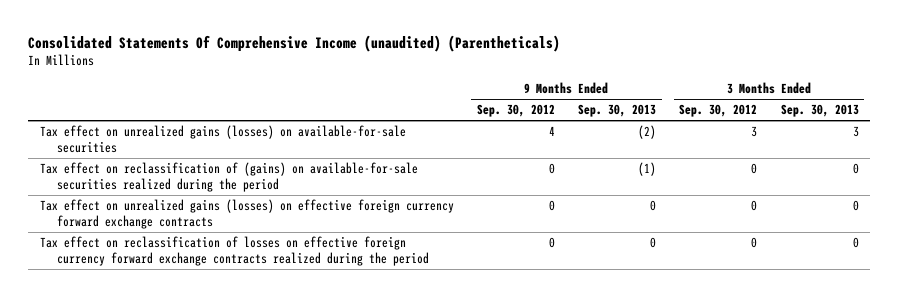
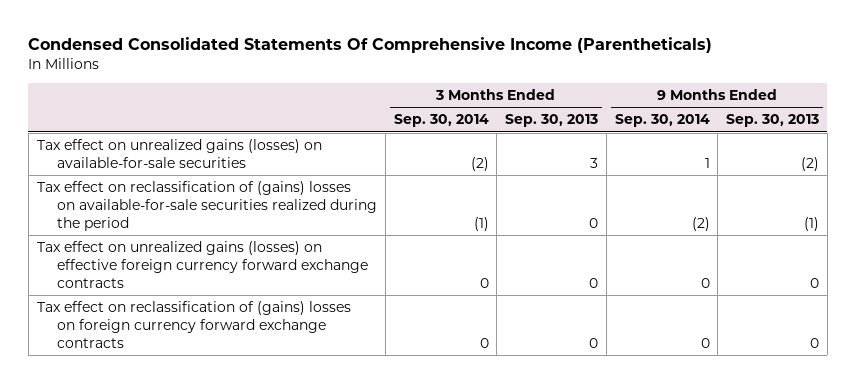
- Consolidated Statements Of Comprehensive Income (unaudited) (Parentheticals)
+ Condensed Consolidated Statements Of Comprehensive Income (Parentheticals)
- | 9 Months Ended Sep. 30, 2012 | 9 Months Ended Sep. 30, 2013 | 3 Months Ended Sep. 30, 2012 | 3 Months Ended Sep. 30, 2013
+ | 3 Months Ended Sep. 30, 2014 | 3 Months Ended Sep. 30, 2013 | 9 Months Ended Sep. 30, 2014 | 9 Months Ended Sep. 30, 2013
- Tax effect on reclassification of (gains) on available-for-sale securities realized during the period | 0 | (1) | 0 | 0
+ Tax effect on reclassification of (gains) losses on available-for-sale securities realized during the period | (1) | 0 | (2) | (1)
- Tax effect on reclassification of losses on effective foreign currency forward exchange contracts realized during the period | 0 | 0 | 0 | 0
+ Tax effect on reclassification of (gains) losses on foreign currency forward exchange contracts | 0 | 0 | 0 | 0

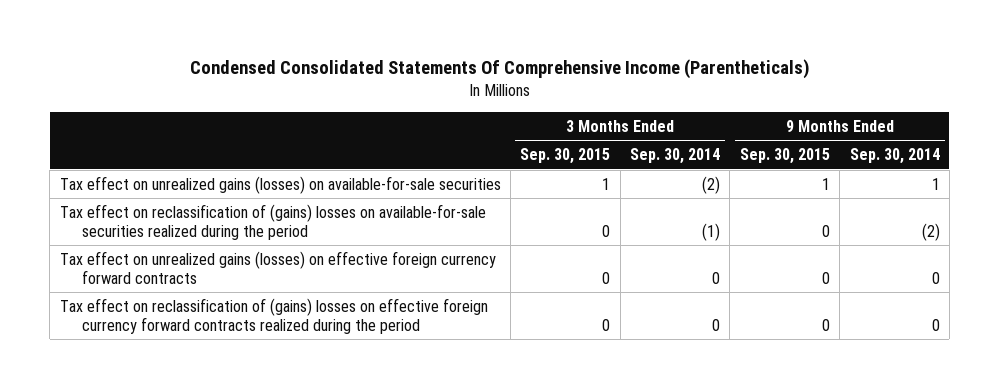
- | 3 Months Ended Sep. 30, 2014 | 3 Months Ended Sep. 30, 2013 | 9 Months Ended Sep. 30, 2014 | 9 Months Ended Sep. 30, 2013
+ | 3 Months Ended Sep. 30, 2015 | 3 Months Ended Sep. 30, 2014 | 9 Months Ended Sep. 30, 2015 | 9 Months Ended Sep. 30, 2014
- Tax effect on unrealized gains (losses) on effective foreign currency forward exchange contracts | 0 | 0 | 0 | 0
- Tax effect on reclassification of (gains) losses on foreign currency forward exchange contracts | 0 | 0 | 0 | 0
+ Tax effect on unrealized gains (losses) on effective foreign currency forward contracts | 0 | 0 | 0 | 0
+ Tax effect on reclassification of (gains) losses on effective foreign currency forward contracts realized during the period | 0 | 0 | 0 | 0

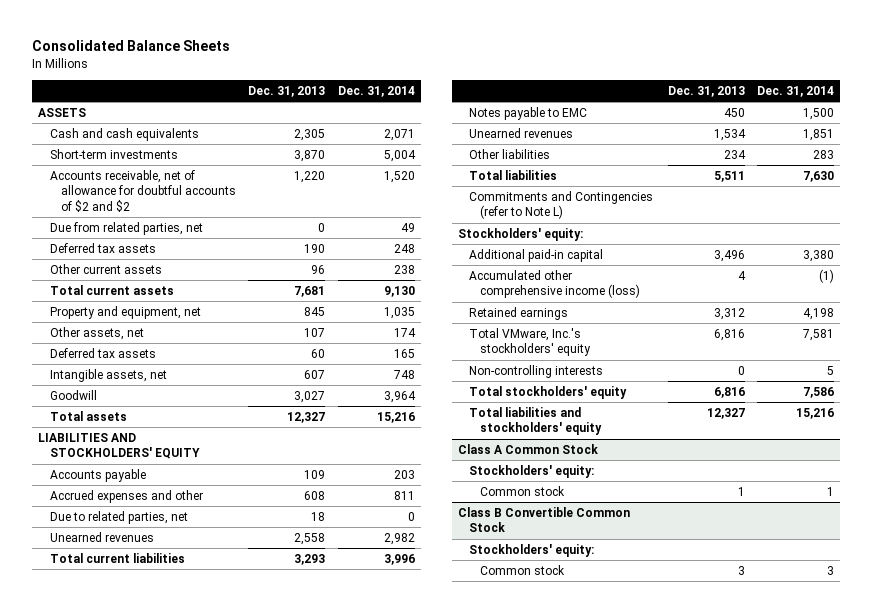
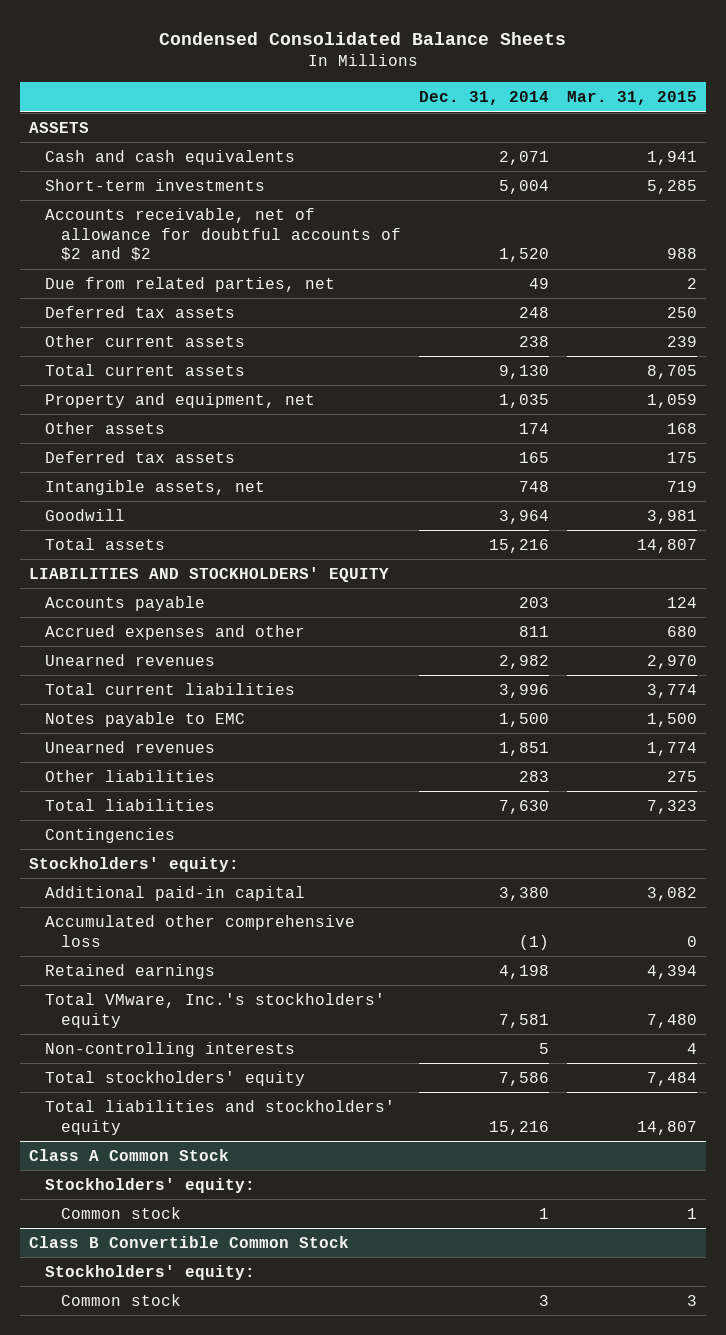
- Consolidated Balance Sheets
+ Condensed Consolidated Balance Sheets
- | Dec. 31, 2013 | Dec. 31, 2014
+ | Dec. 31, 2014 | Mar. 31, 2015
- Other assets, net | 107 | 174
+ Other assets | 174 | 168
- Due to related parties, net | 18 | 0
- Commitments and Contingencies (refer to Note L)
+ Contingencies
- Accumulated other comprehensive income (loss) | 4 | (1)
+ Accumulated other comprehensive loss | (1) | 0

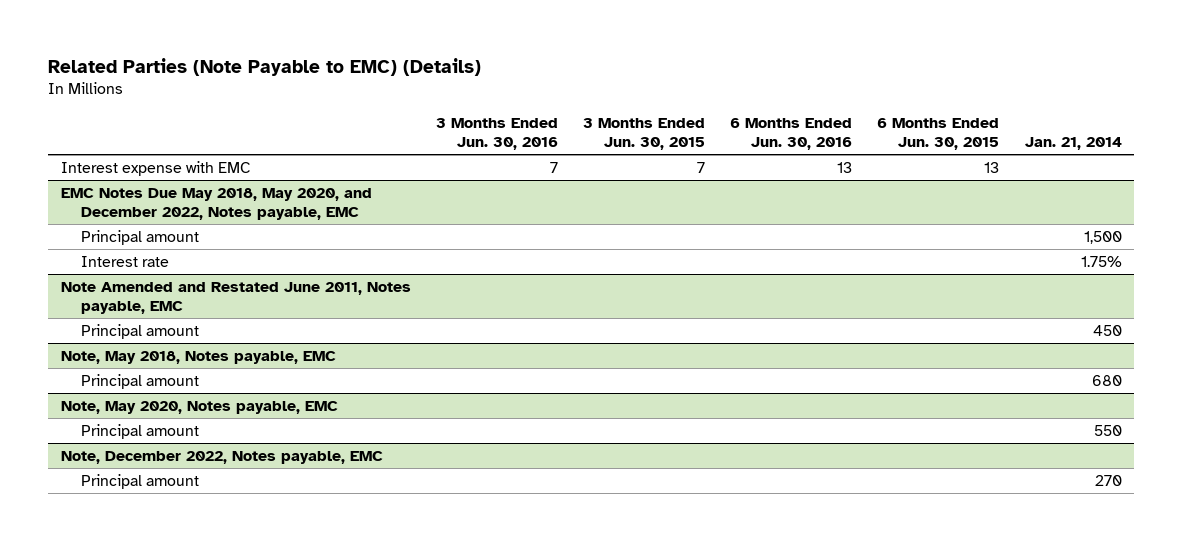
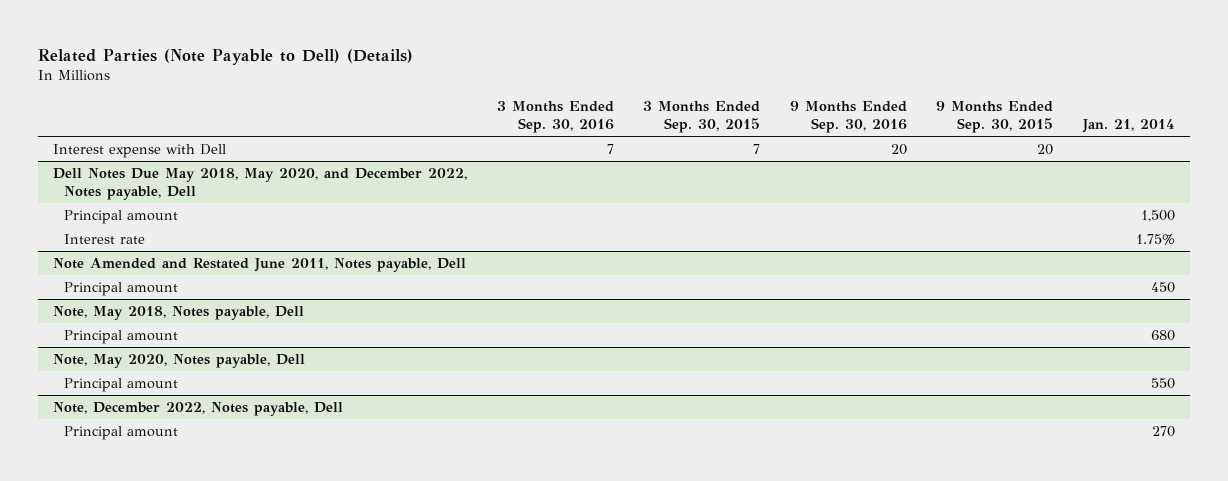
- Related Parties (Note Payable to EMC) (Details)
+ Related Parties (Note Payable to Dell) (Details)
- | 3 Months Ended Jun. 30, 2016 | 3 Months Ended Jun. 30, 2015 | 6 Months Ended Jun. 30, 2016 | 6 Months Ended Jun. 30, 2015 | Jan. 21, 2014
+ | 3 Months Ended Sep. 30, 2016 | 3 Months Ended Sep. 30, 2015 | 9 Months Ended Sep. 30, 2016 | 9 Months Ended Sep. 30, 2015 | Jan. 21, 2014
- Interest expense with EMC | 7 | 7 | 13 | 13 |
- EMC Notes Due May 2018, May 2020, and December 2022, Notes payable, EMC
+ Interest expense with Dell | 7 | 7 | 20 | 20 |
+ Dell Notes Due May 2018, May 2020, and December 2022, Notes payable, Dell
- Note Amended and Restated June 2011, Notes payable, EMC
+ Note Amended and Restated June 2011, Notes payable, Dell
- Note, May 2018, Notes payable, EMC
+ Note, May 2018, Notes payable, Dell
- Note, May 2020, Notes payable, EMC
+ Note, May 2020, Notes payable, Dell
- Note, December 2022, Notes payable, EMC
+ Note, December 2022, Notes payable, Dell

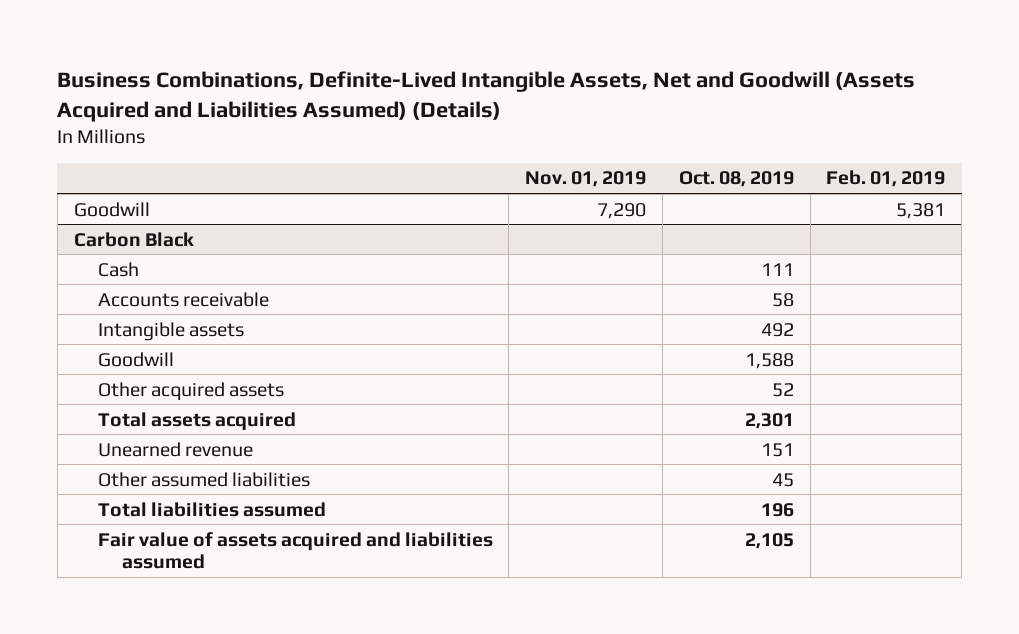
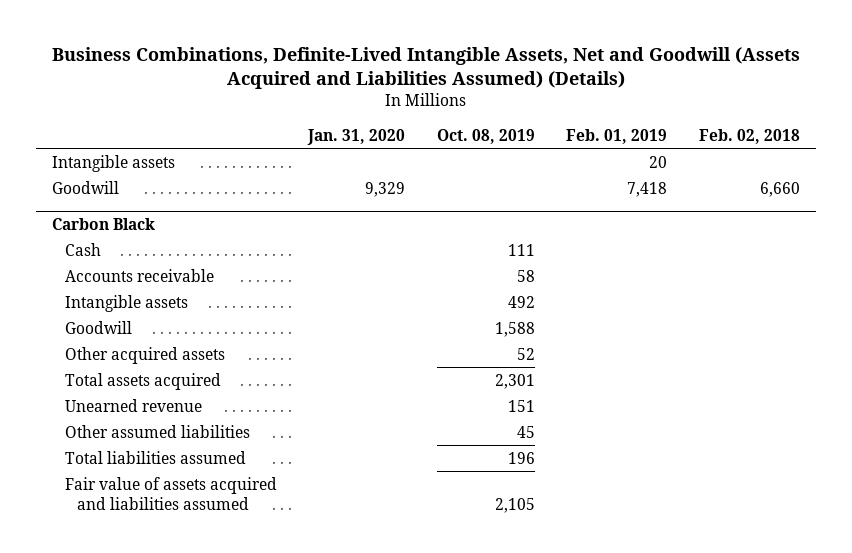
- | Nov. 01, 2019 | Oct. 08, 2019 | Feb. 01, 2019
+ | Jan. 31, 2020 | Oct. 08, 2019 | Feb. 01, 2019 | Feb. 02, 2018
- Goodwill | 7,290 | | 5,381
+ Intangible assets | | | 20 |
+ Goodwill | 9,329 | | 7,418 | 6,660

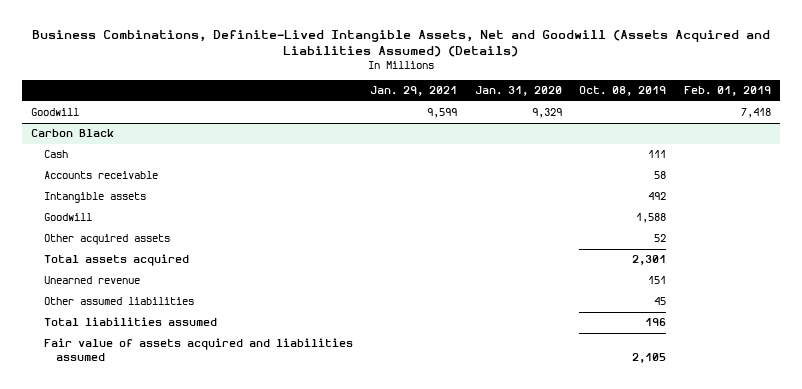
- | Jan. 31, 2020 | Oct. 08, 2019 | Feb. 01, 2019 | Feb. 02, 2018
+ | Jan. 29, 2021 | Jan. 31, 2020 | Oct. 08, 2019 | Feb. 01, 2019
- Intangible assets | | | 20 |

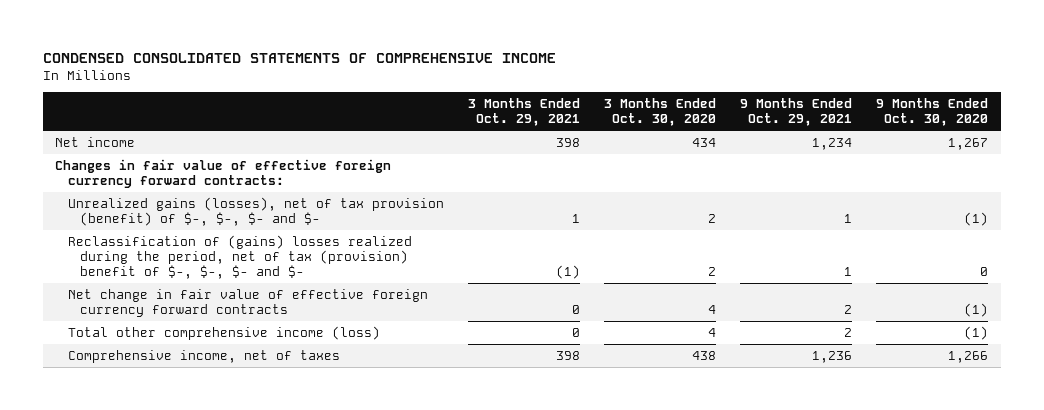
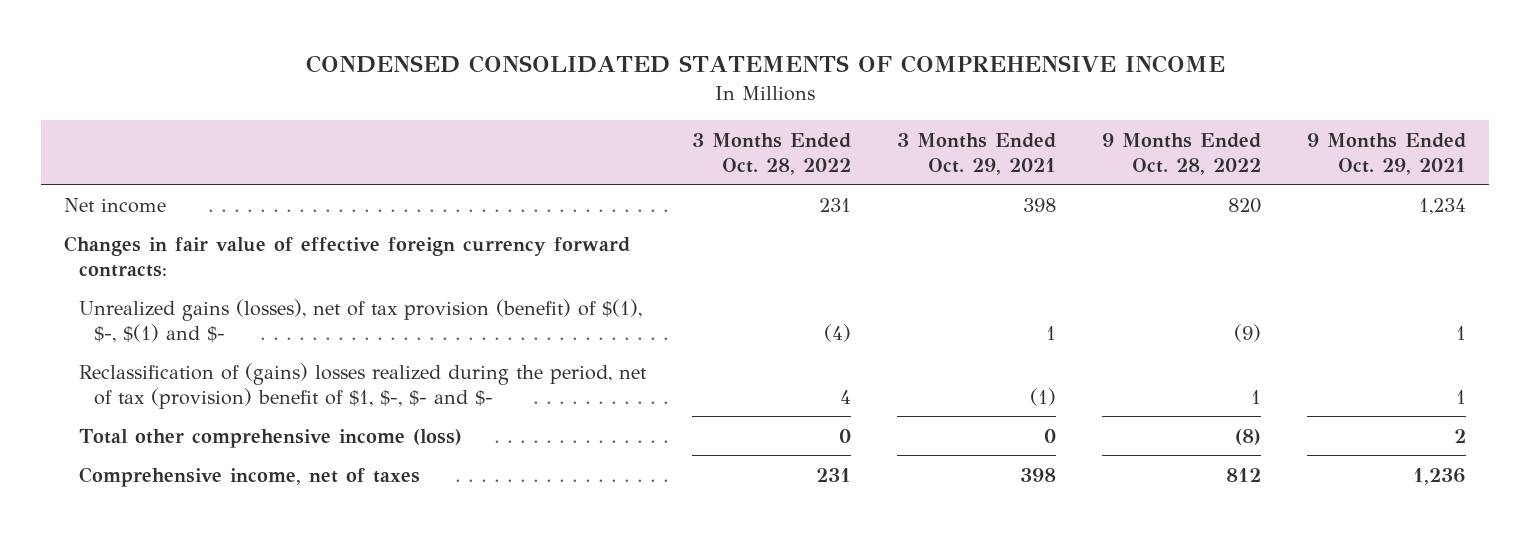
- | 3 Months Ended Oct. 29, 2021 | 3 Months Ended Oct. 30, 2020 | 9 Months Ended Oct. 29, 2021 | 9 Months Ended Oct. 30, 2020
+ | 3 Months Ended Oct. 28, 2022 | 3 Months Ended Oct. 29, 2021 | 9 Months Ended Oct. 28, 2022 | 9 Months Ended Oct. 29, 2021
- Unrealized gains (losses), net of tax provision (benefit) of $-, $-, $- and $- | 1 | 2 | 1 | (1)
- Reclassification of (gains) losses realized during the period, net of tax (provision) benefit of $-, $-, $- and $- | (1) | 2 | 1 | 0
- Net change in fair value of effective foreign currency forward contracts | 0 | 4 | 2 | (1)
+ Unrealized gains (losses), net of tax provision (benefit) of $(1), $-, $(1) and $- | (4) | 1 | (9) | 1
+ Reclassification of (gains) losses realized during the period, net of tax (provision) benefit of $1, $-, $- and $- | 4 | (1) | 1 | 1

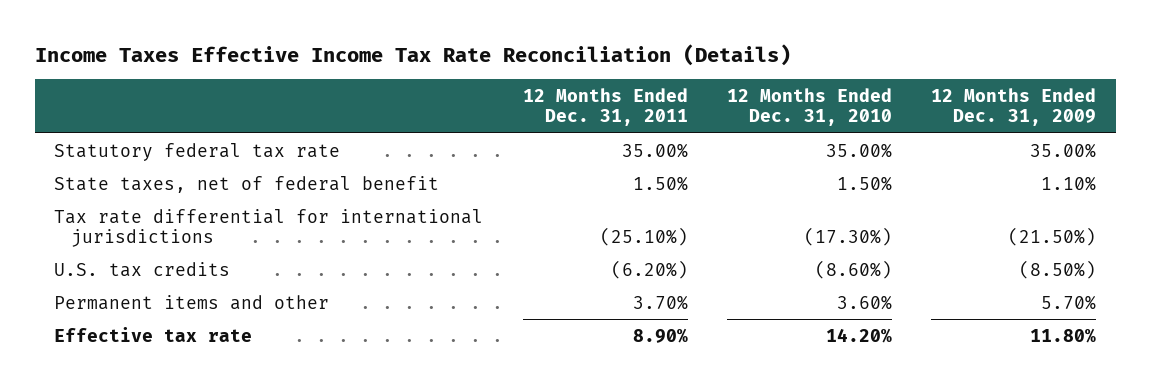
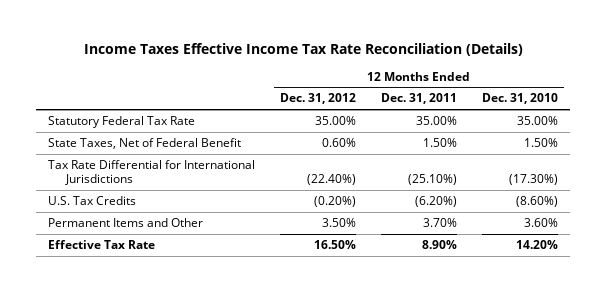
- | 12 Months Ended Dec. 31, 2011 | 12 Months Ended Dec. 31, 2010 | 12 Months Ended Dec. 31, 2009
+ | 12 Months Ended Dec. 31, 2012 | 12 Months Ended Dec. 31, 2011 | 12 Months Ended Dec. 31, 2010
- Statutory federal tax rate | 35.00% | 35.00% | 35.00%
- State taxes, net of federal benefit | 1.50% | 1.50% | 1.10%
- Tax rate differential for international jurisdictions | (25.10%) | (17.30%) | (21.50%)
- U.S. tax credits | (6.20%) | (8.60%) | (8.50%)
- Permanent items and other | 3.70% | 3.60% | 5.70%
- Effective tax rate | 8.90% | 14.20% | 11.80%
+ Statutory Federal Tax Rate | 35.00% | 35.00% | 35.00%
+ State Taxes, Net of Federal Benefit | 0.60% | 1.50% | 1.50%
+ Tax Rate Differential for International Jurisdictions | (22.40%) | (25.10%) | (17.30%)
+ U.S. Tax Credits | (0.20%) | (6.20%) | (8.60%)
+ Permanent Items and Other | 3.50% | 3.70% | 3.60%
+ Effective Tax Rate | 16.50% | 8.90% | 14.20%

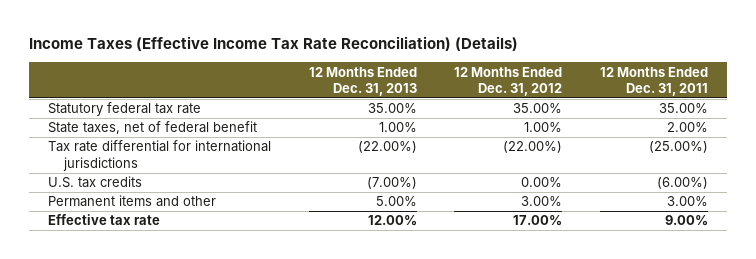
- Income Taxes Effective Income Tax Rate Reconciliation (Details)
+ Income Taxes (Effective Income Tax Rate Reconciliation) (Details)
- | 12 Months Ended Dec. 31, 2012 | 12 Months Ended Dec. 31, 2011 | 12 Months Ended Dec. 31, 2010
+ | 12 Months Ended Dec. 31, 2013 | 12 Months Ended Dec. 31, 2012 | 12 Months Ended Dec. 31, 2011
- Statutory Federal Tax Rate | 35.00% | 35.00% | 35.00%
- State Taxes, Net of Federal Benefit | 0.60% | 1.50% | 1.50%
- Tax Rate Differential for International Jurisdictions | (22.40%) | (25.10%) | (17.30%)
- U.S. Tax Credits | (0.20%) | (6.20%) | (8.60%)
- Permanent Items and Other | 3.50% | 3.70% | 3.60%
- Effective Tax Rate | 16.50% | 8.90% | 14.20%
+ Statutory federal tax rate | 35.00% | 35.00% | 35.00%
+ State taxes, net of federal benefit | 1.00% | 1.00% | 2.00%
+ Tax rate differential for international jurisdictions | (22.00%) | (22.00%) | (25.00%)
+ U.S. tax credits | (7.00%) | 0.00% | (6.00%)
+ Permanent items and other | 5.00% | 3.00% | 3.00%
+ Effective tax rate | 12.00% | 17.00% | 9.00%

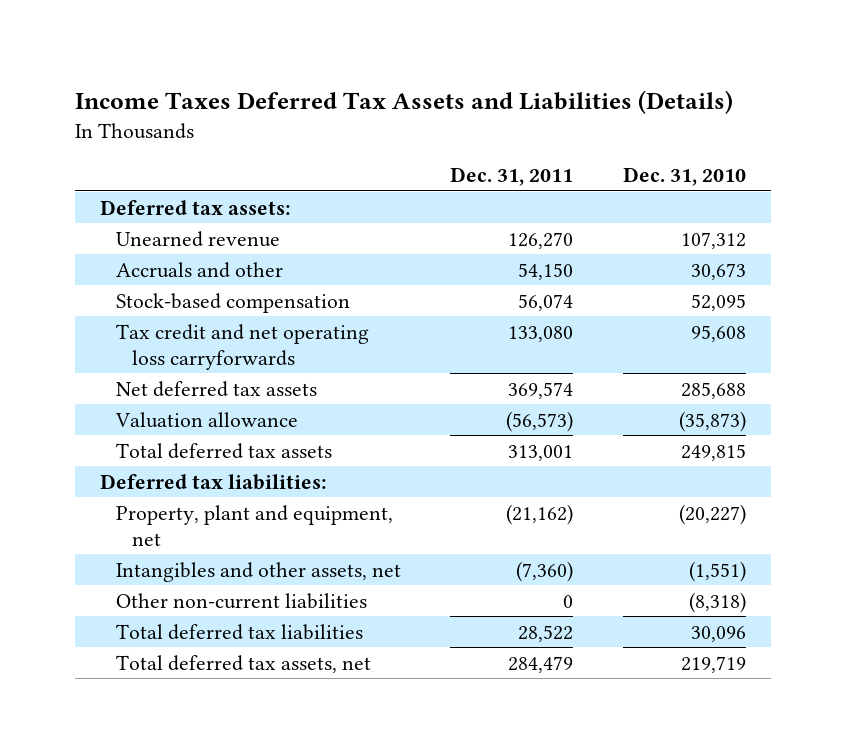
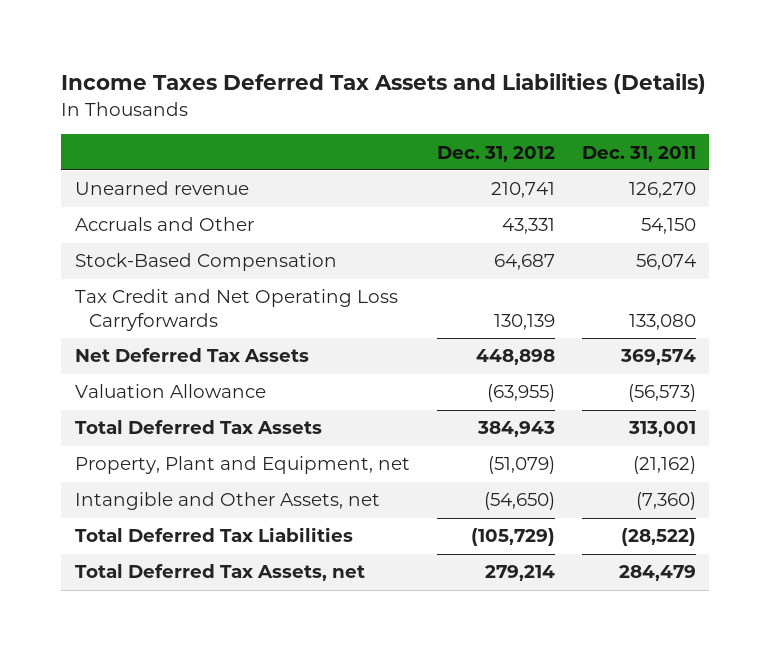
- | Dec. 31, 2011 | Dec. 31, 2010
+ | Dec. 31, 2012 | Dec. 31, 2011
- Deferred tax assets:
- Accruals and other | 54,150 | 30,673
- Stock-based compensation | 56,074 | 52,095
- Tax credit and net operating loss carryforwards | 133,080 | 95,608
- Net deferred tax assets | 369,574 | 285,688
- Valuation allowance | (56,573) | (35,873)
- Total deferred tax assets | 313,001 | 249,815
- Deferred tax liabilities:
- Property, plant and equipment, net | (21,162) | (20,227)
- Intangibles and other assets, net | (7,360) | (1,551)
- Other non-current liabilities | 0 | (8,318)
- Total deferred tax liabilities | 28,522 | 30,096
- Total deferred tax assets, net | 284,479 | 219,719
+ Accruals and Other | 43,331 | 54,150
+ Stock-Based Compensation | 64,687 | 56,074
+ Tax Credit and Net Operating Loss Carryforwards | 130,139 | 133,080
+ Net Deferred Tax Assets | 448,898 | 369,574
+ Valuation Allowance | (63,955) | (56,573)
+ Total Deferred Tax Assets | 384,943 | 313,001
+ Property, Plant and Equipment, net | (51,079) | (21,162)
+ Intangible and Other Assets, net | (54,650) | (7,360)
+ Total Deferred Tax Liabilities | (105,729) | (28,522)
+ Total Deferred Tax Assets, net | 279,214 | 284,479

